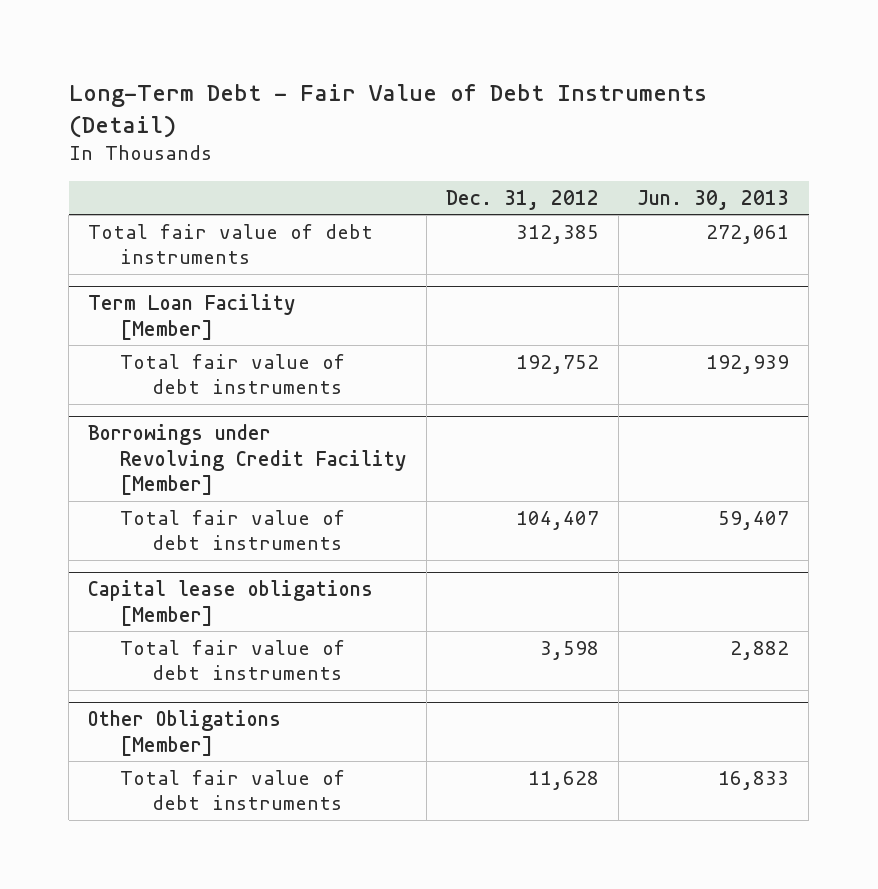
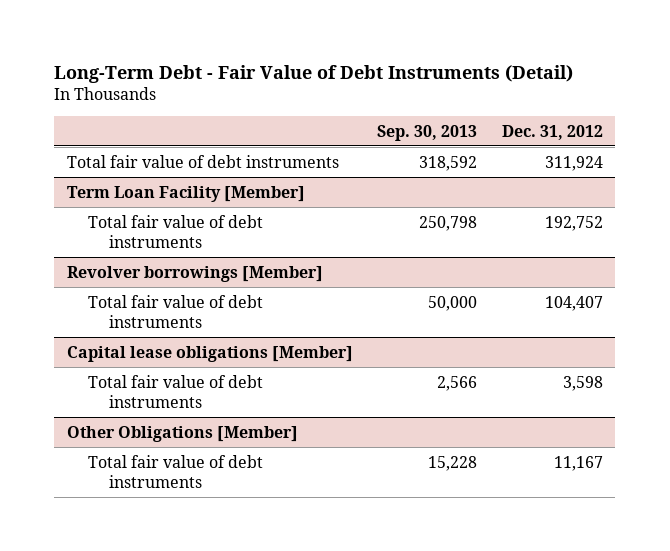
- | Dec. 31, 2012 | Jun. 30, 2013
+ | Sep. 30, 2013 | Dec. 31, 2012
- Total fair value of debt instruments | 312,385 | 272,061
+ Total fair value of debt instruments | 318,592 | 311,924
- Borrowings under Revolving Credit Facility [Member]
+ Revolver borrowings [Member]
@ Other Obligations [Member]
- Total fair value of debt instruments | 11,628 | 16,833
+ Total fair value of debt instruments | 15,228 | 11,167

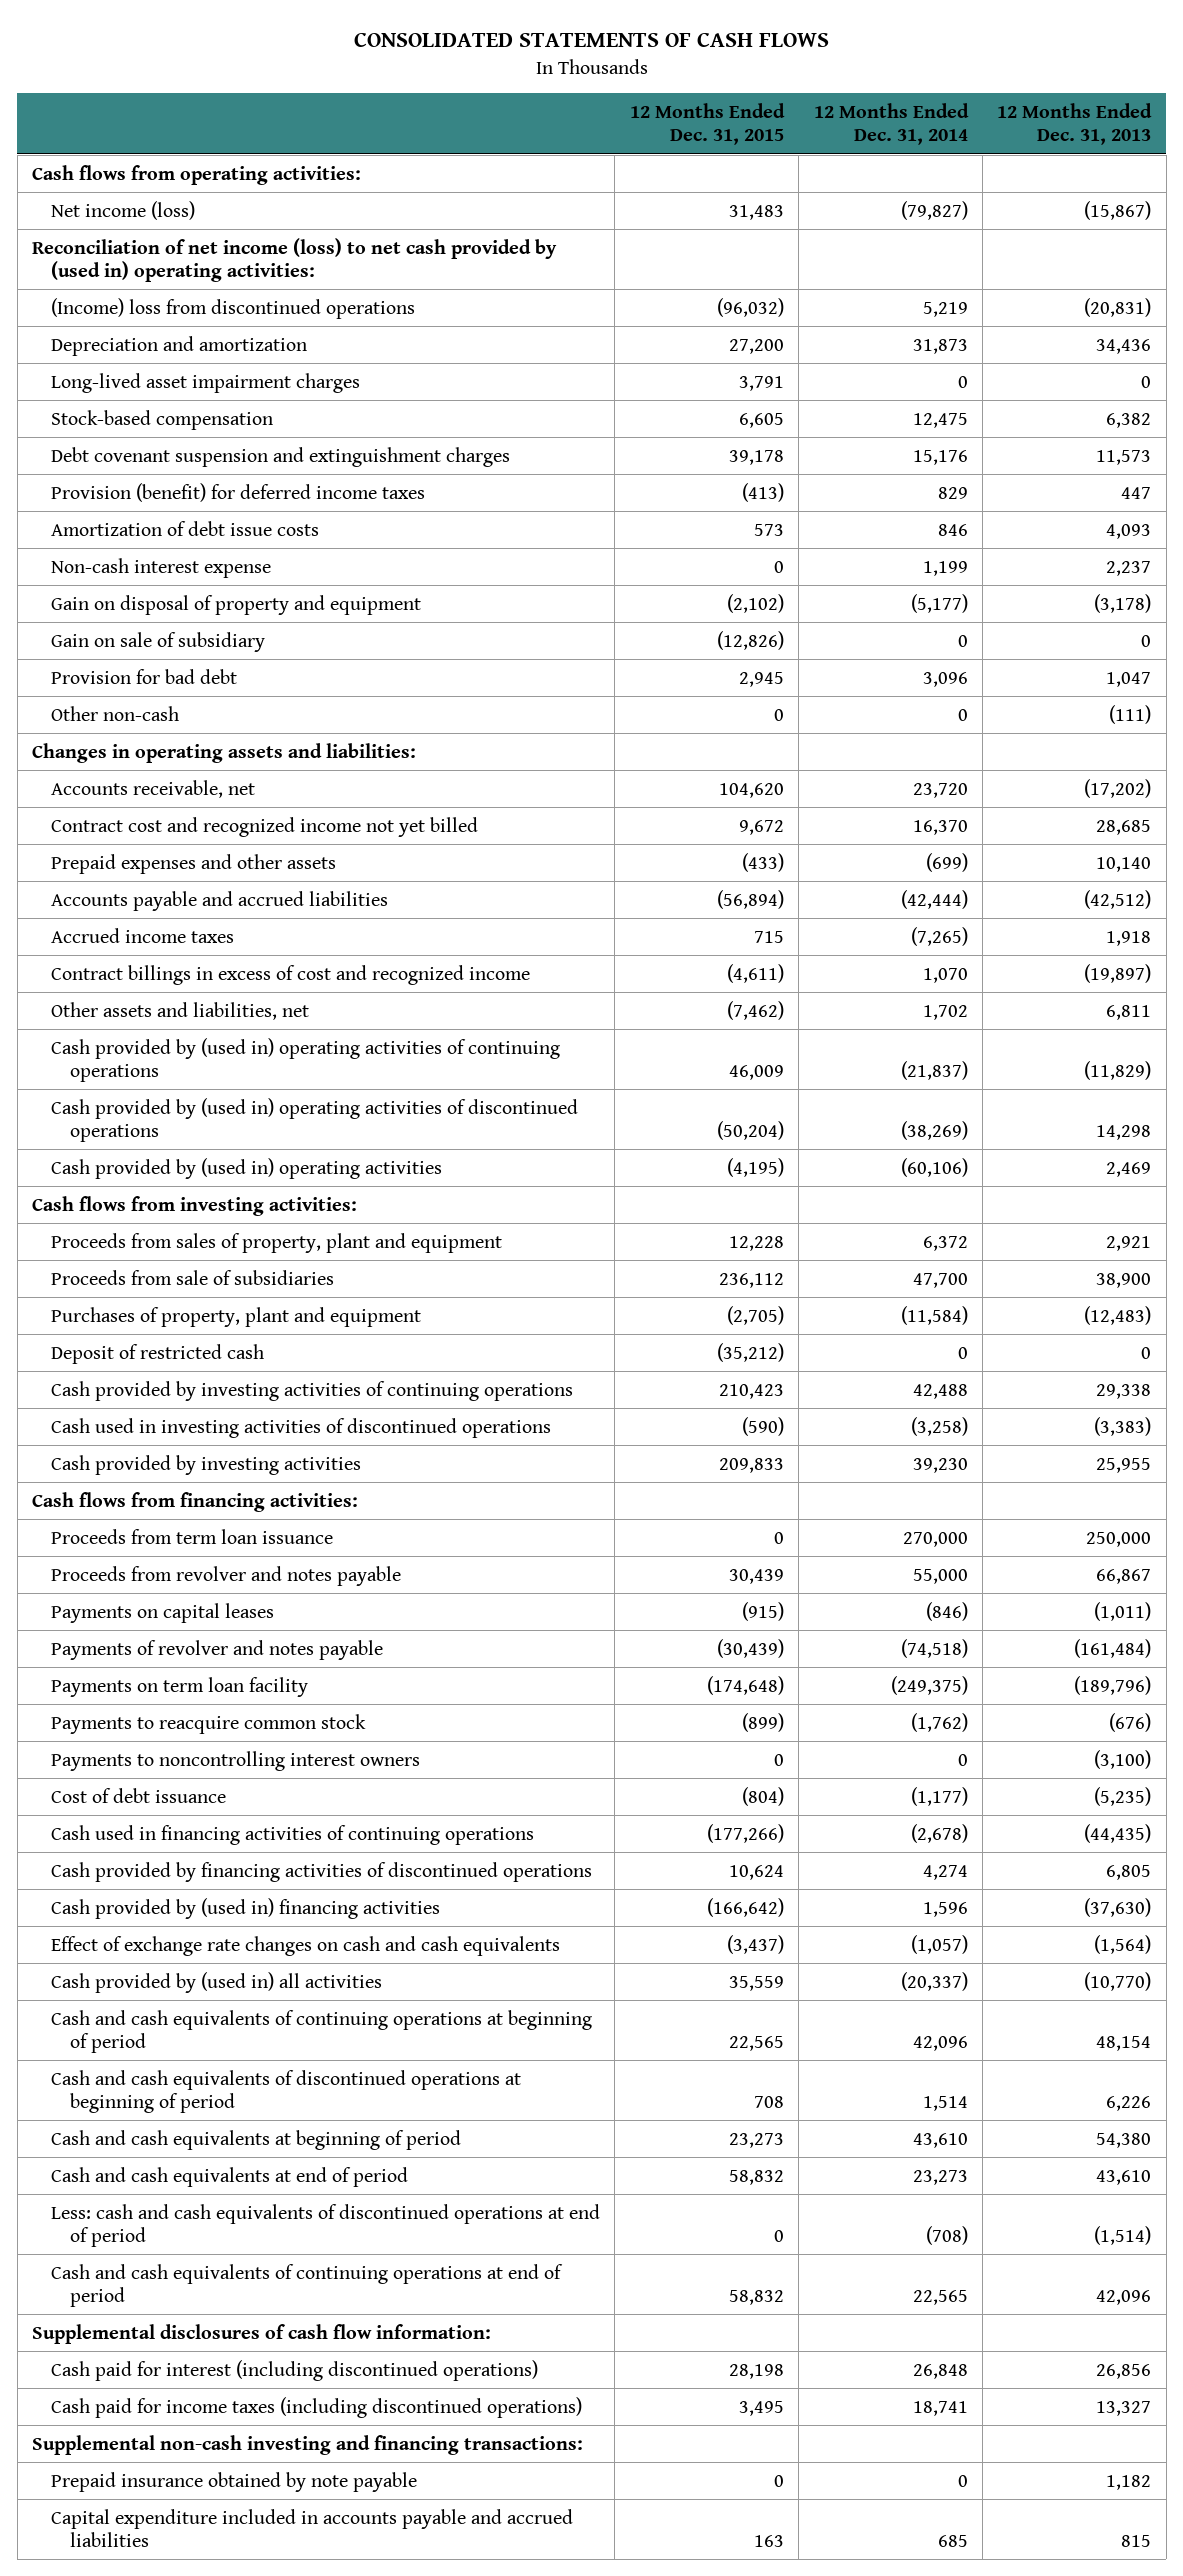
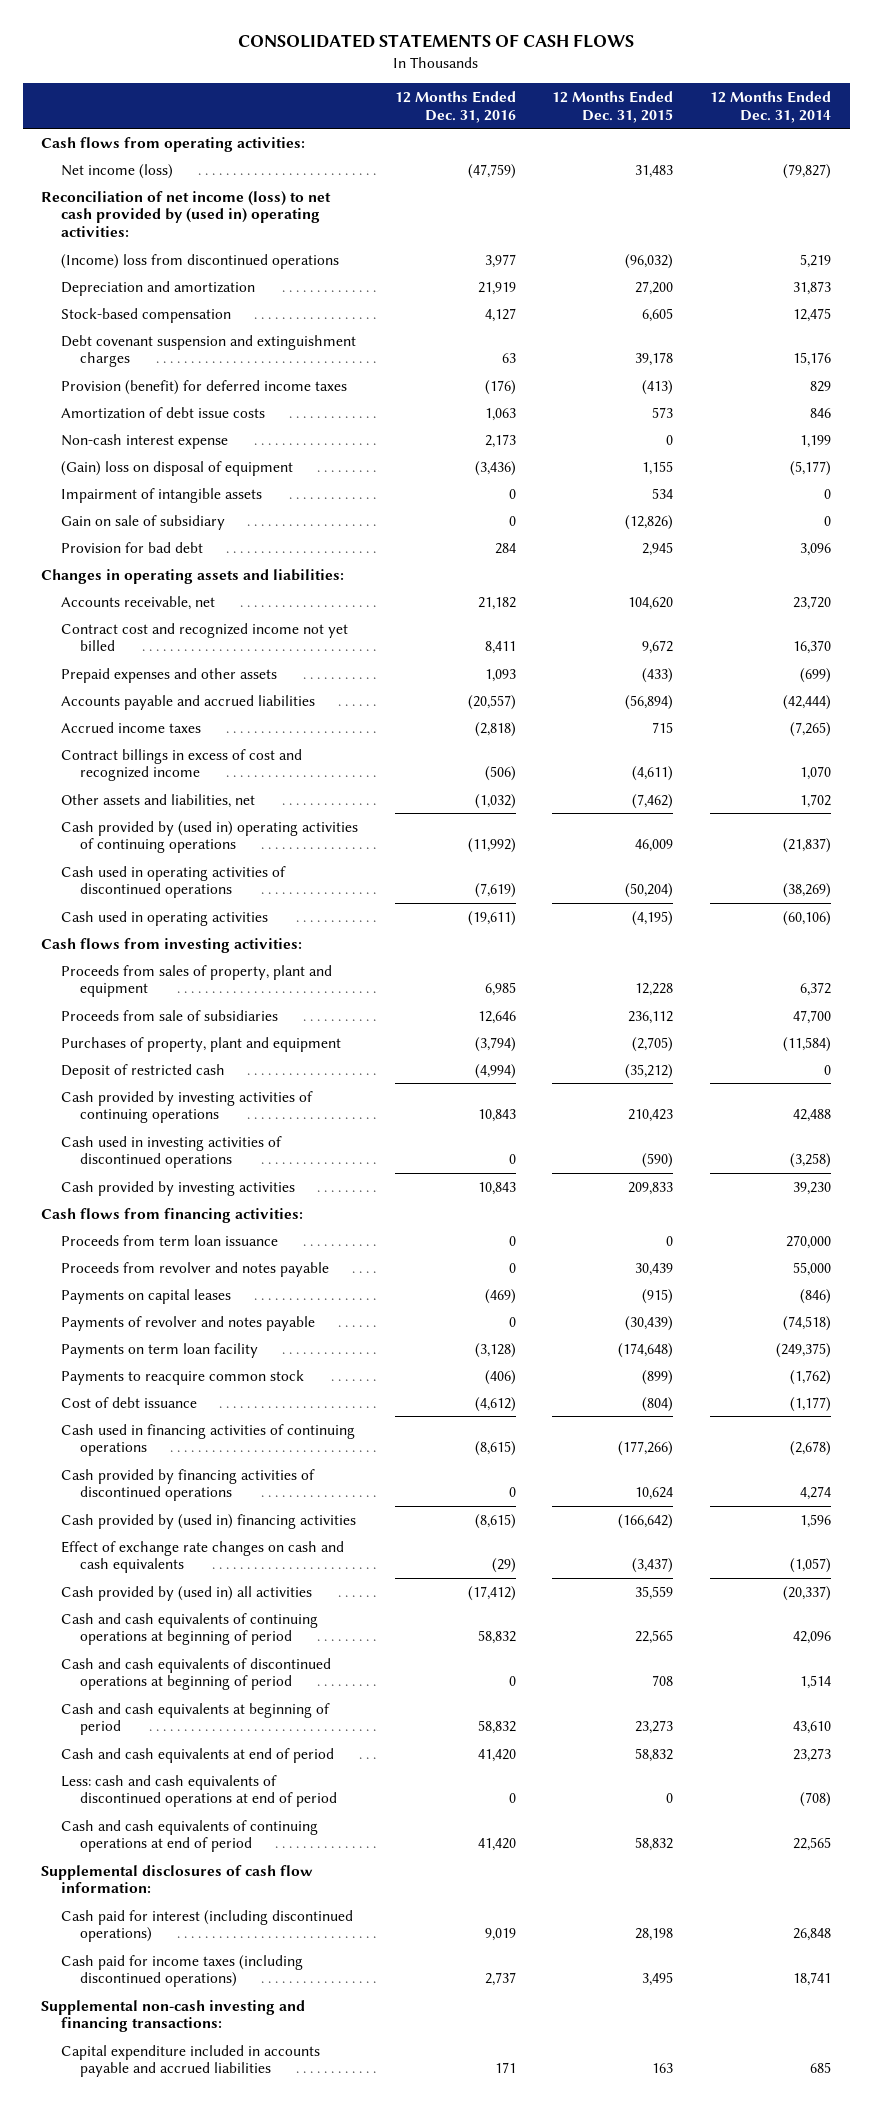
- | 12 Months Ended Dec. 31, 2015 | 12 Months Ended Dec. 31, 2014 | 12 Months Ended Dec. 31, 2013
+ | 12 Months Ended Dec. 31, 2016 | 12 Months Ended Dec. 31, 2015 | 12 Months Ended Dec. 31, 2014
- Long-lived asset impairment charges | 3,791 | 0 | 0
- Gain on disposal of property and equipment | (2,102) | (5,177) | (3,178)
+ (Gain) loss on disposal of equipment | (3,436) | 1,155 | (5,177)
+ Impairment of intangible assets | 0 | 534 | 0
- Other non-cash | 0 | 0 | (111)
- Cash provided by (used in) operating activities of discontinued operations | (50,204) | (38,269) | 14,298
- Cash provided by (used in) operating activities | (4,195) | (60,106) | 2,469
+ Cash used in operating activities of discontinued operations | (7,619) | (50,204) | (38,269)
+ Cash used in operating activities | (19,611) | (4,195) | (60,106)
- Payments to noncontrolling interest owners | 0 | 0 | (3,100)
- Prepaid insurance obtained by note payable | 0 | 0 | 1,182

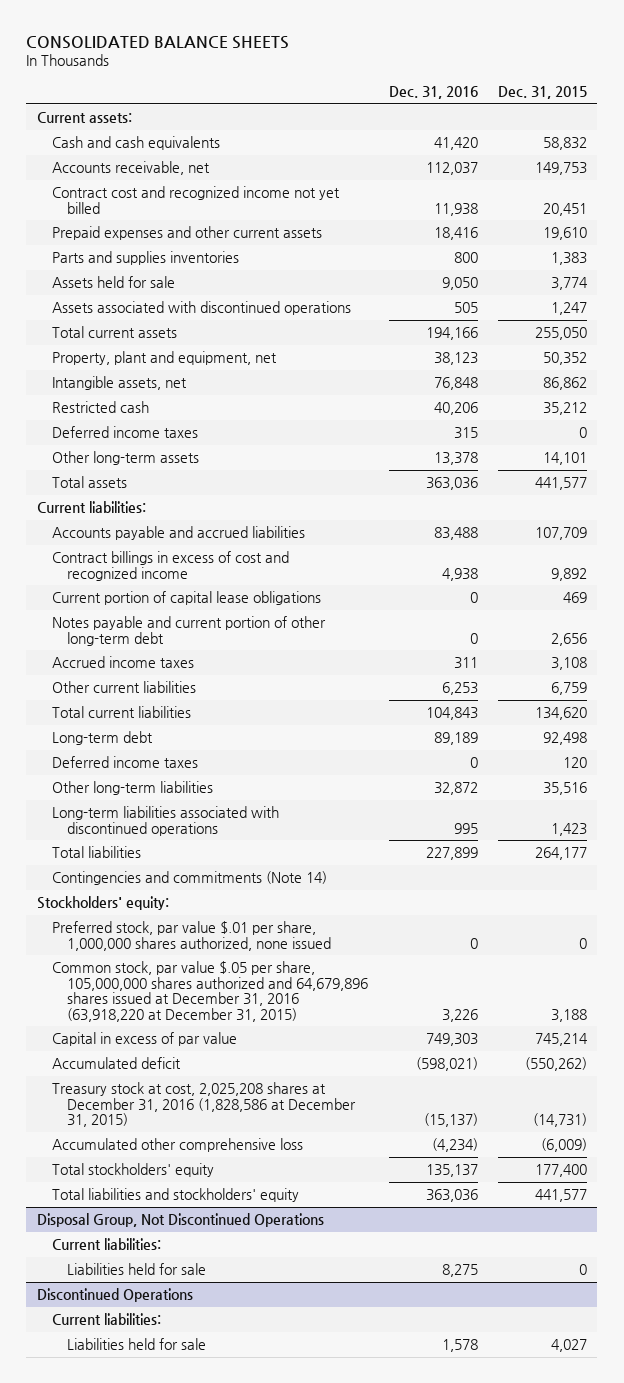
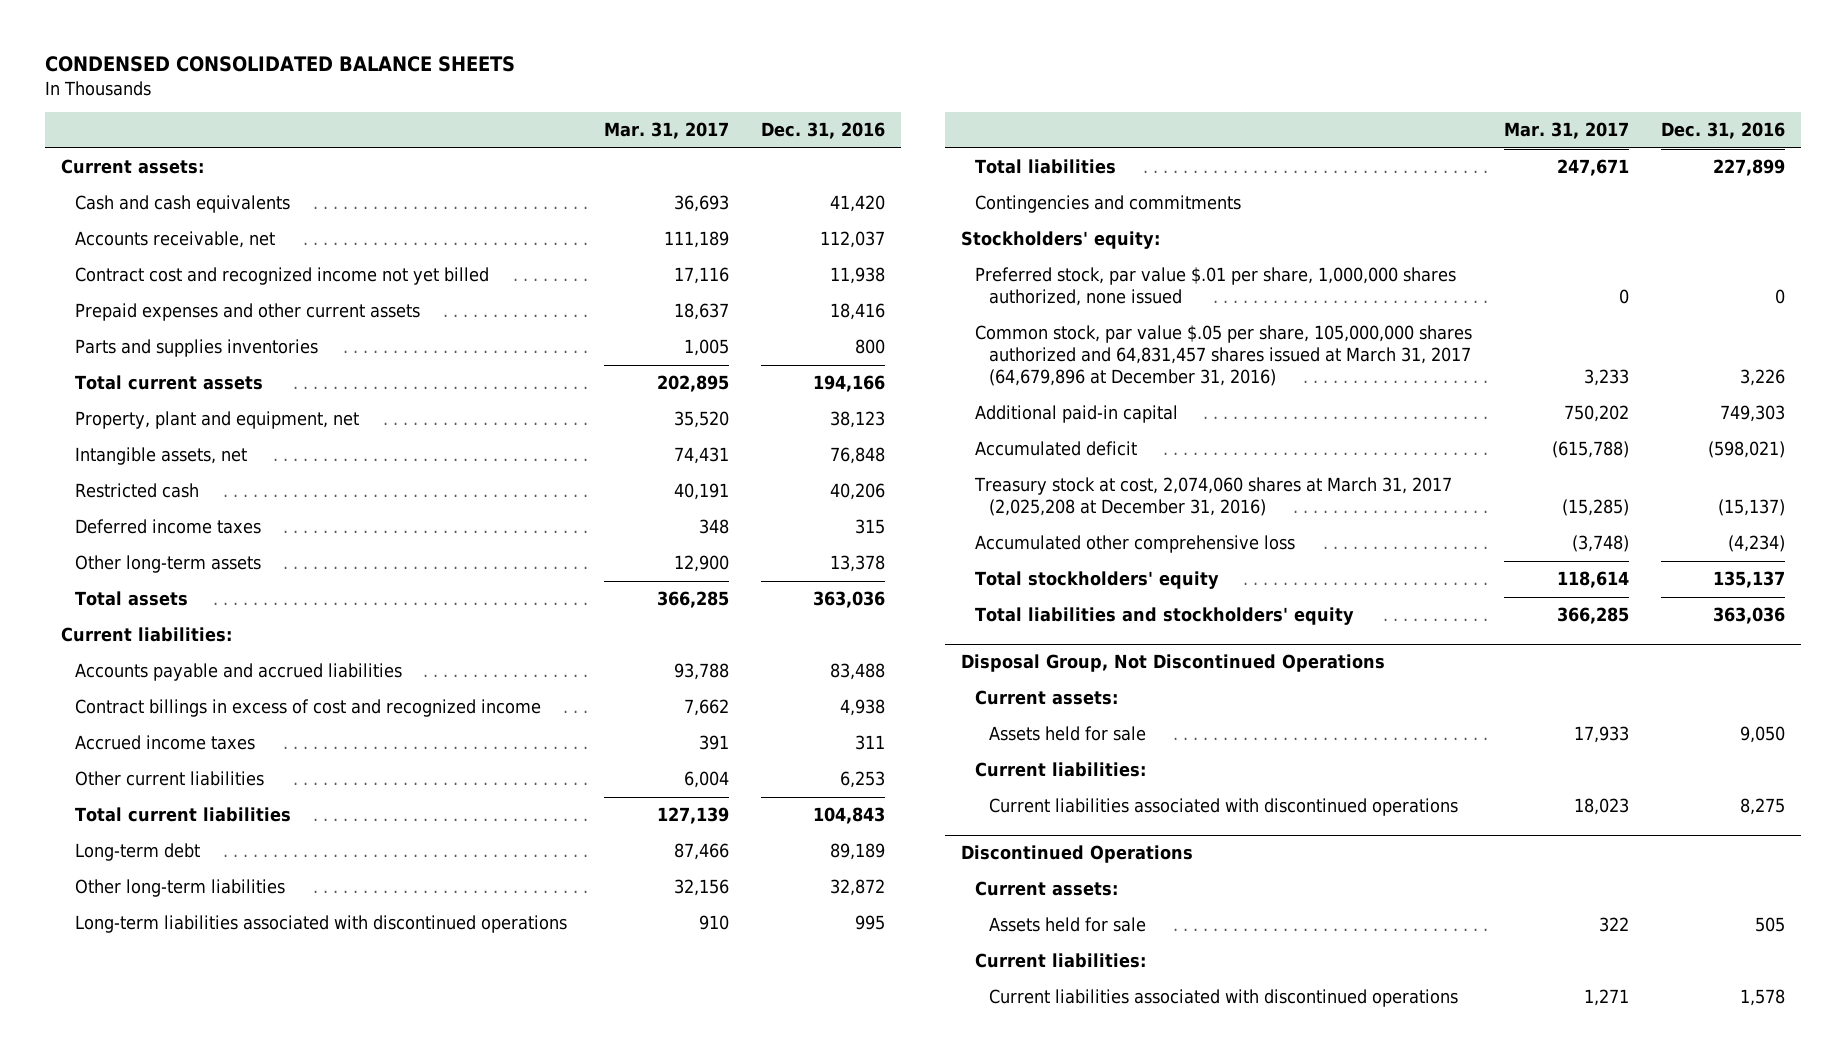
- CONSOLIDATED BALANCE SHEETS
+ CONDENSED CONSOLIDATED BALANCE SHEETS
- | Dec. 31, 2016 | Dec. 31, 2015
+ | Mar. 31, 2017 | Dec. 31, 2016
- Assets held for sale | 9,050 | 3,774
- Assets associated with discontinued operations | 505 | 1,247
- Current portion of capital lease obligations | 0 | 469
- Notes payable and current portion of other long-term debt | 0 | 2,656
- Deferred income taxes | 0 | 120
- Contingencies and commitments (Note 14)
+ Contingencies and commitments
- Common stock, par value $.05 per share, 105,000,000 shares authorized and 64,679,896 shares issued at December 31, 2016 (63,918,220 at December 31, 2015) | 3,226 | 3,188
- Capital in excess of par value | 749,303 | 745,214
+ Common stock, par value $.05 per share, 105,000,000 shares authorized and 64,831,457 shares issued at March 31, 2017 (64,679,896 at December 31, 2016) | 3,233 | 3,226
+ Additional paid-in capital | 750,202 | 749,303
- Treasury stock at cost, 2,025,208 shares at December 31, 2016 (1,828,586 at December 31, 2015) | (15,137) | (14,731)
+ Treasury stock at cost, 2,074,060 shares at March 31, 2017 (2,025,208 at December 31, 2016) | (15,285) | (15,137)
@ Disposal Group, Not Discontinued Operations
+ Current assets:
+ Assets held for sale | 17,933 | 9,050
- Liabilities held for sale | 8,275 | 0
+ Current liabilities associated with discontinued operations | 18,023 | 8,275
@ Discontinued Operations
+ Current assets:
+ Assets held for sale | 322 | 505
- Liabilities held for sale | 1,578 | 4,027
+ Current liabilities associated with discontinued operations | 1,271 | 1,578

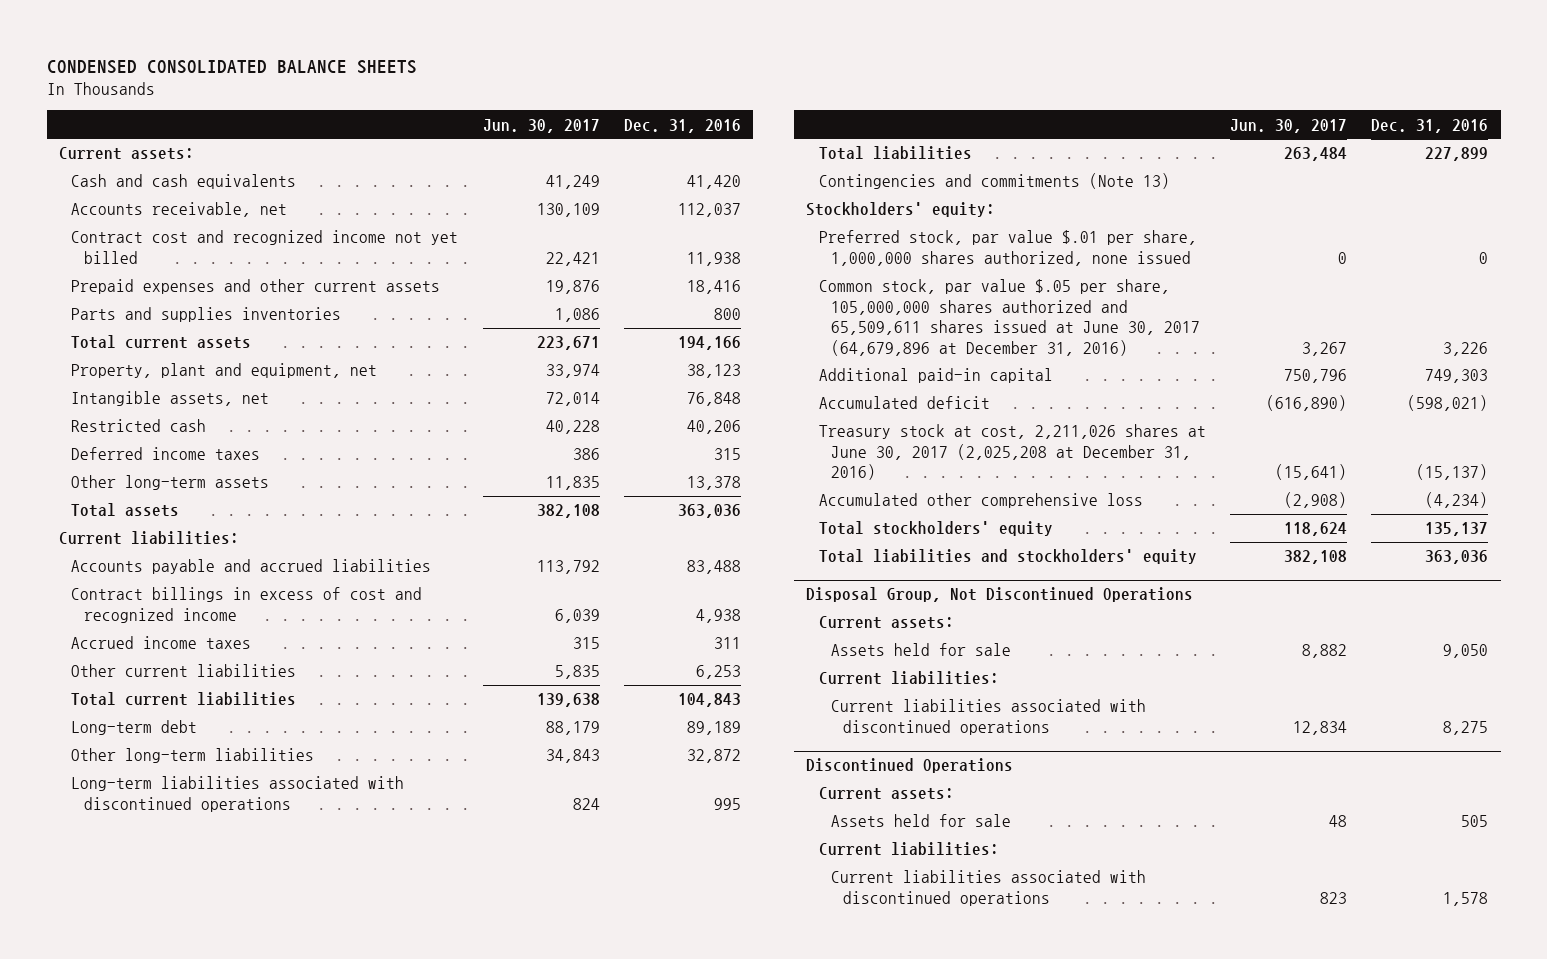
- | Mar. 31, 2017 | Dec. 31, 2016
+ | Jun. 30, 2017 | Dec. 31, 2016
- Contingencies and commitments
+ Contingencies and commitments (Note 13)
- Common stock, par value $.05 per share, 105,000,000 shares authorized and 64,831,457 shares issued at March 31, 2017 (64,679,896 at December 31, 2016) | 3,233 | 3,226
+ Common stock, par value $.05 per share, 105,000,000 shares authorized and 65,509,611 shares issued at June 30, 2017 (64,679,896 at December 31, 2016) | 3,267 | 3,226
- Treasury stock at cost, 2,074,060 shares at March 31, 2017 (2,025,208 at December 31, 2016) | (15,285) | (15,137)
+ Treasury stock at cost, 2,211,026 shares at June 30, 2017 (2,025,208 at December 31, 2016) | (15,641) | (15,137)

